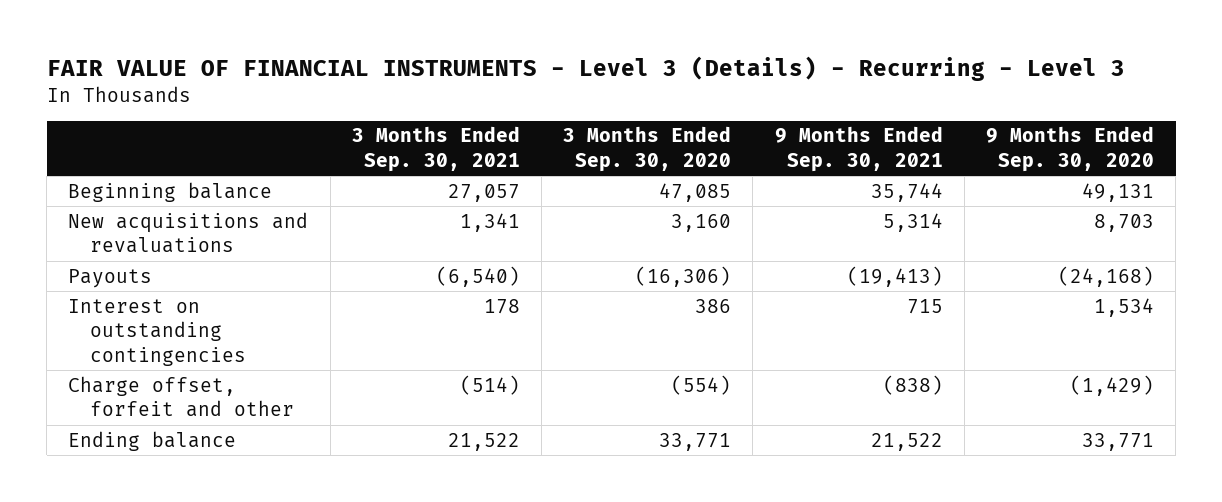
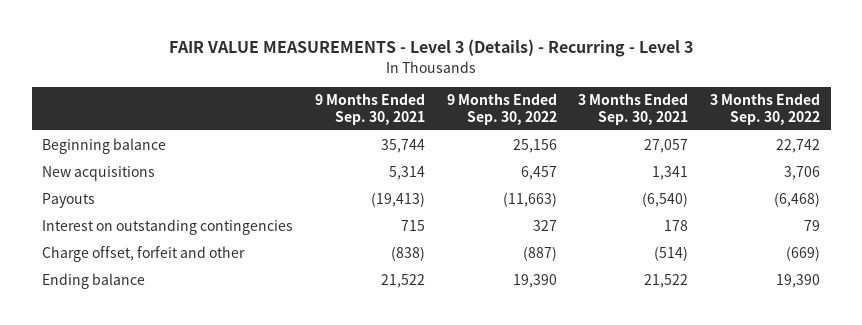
- FAIR VALUE OF FINANCIAL INSTRUMENTS - Level 3 (Details) - Recurring - Level 3
+ FAIR VALUE MEASUREMENTS - Level 3 (Details) - Recurring - Level 3
- | 3 Months Ended Sep. 30, 2021 | 3 Months Ended Sep. 30, 2020 | 9 Months Ended Sep. 30, 2021 | 9 Months Ended Sep. 30, 2020
+ | 9 Months Ended Sep. 30, 2021 | 9 Months Ended Sep. 30, 2022 | 3 Months Ended Sep. 30, 2021 | 3 Months Ended Sep. 30, 2022
- New acquisitions and revaluations | 1,341 | 3,160 | 5,314 | 8,703
+ New acquisitions | 5,314 | 6,457 | 1,341 | 3,706

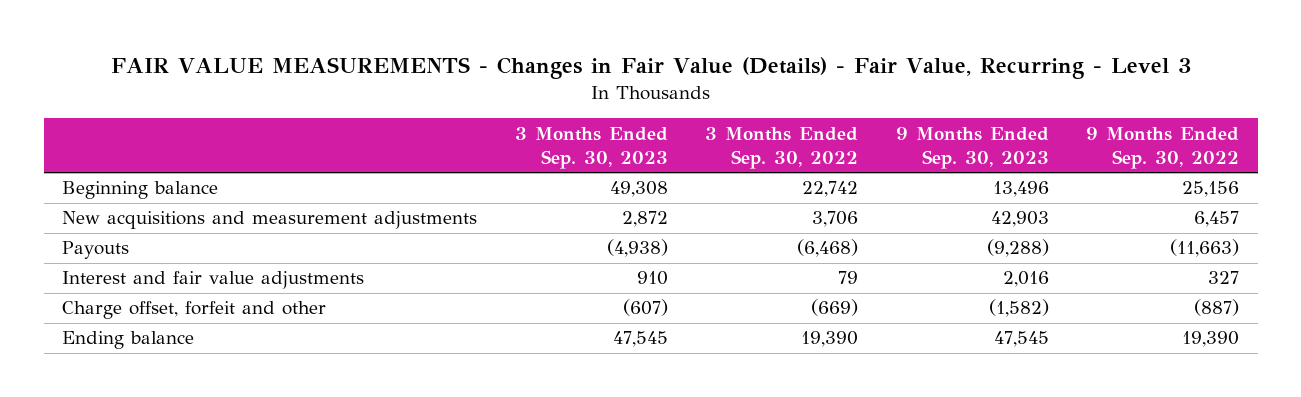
- FAIR VALUE MEASUREMENTS - Level 3 (Details) - Recurring - Level 3
+ FAIR VALUE MEASUREMENTS - Changes in Fair Value (Details) - Fair Value, Recurring - Level 3
- | 9 Months Ended Sep. 30, 2021 | 9 Months Ended Sep. 30, 2022 | 3 Months Ended Sep. 30, 2021 | 3 Months Ended Sep. 30, 2022
+ | 3 Months Ended Sep. 30, 2023 | 3 Months Ended Sep. 30, 2022 | 9 Months Ended Sep. 30, 2023 | 9 Months Ended Sep. 30, 2022
- New acquisitions | 5,314 | 6,457 | 1,341 | 3,706
+ New acquisitions and measurement adjustments | 2,872 | 3,706 | 42,903 | 6,457
- Interest on outstanding contingencies | 715 | 327 | 178 | 79
+ Interest and fair value adjustments | 910 | 79 | 2,016 | 327

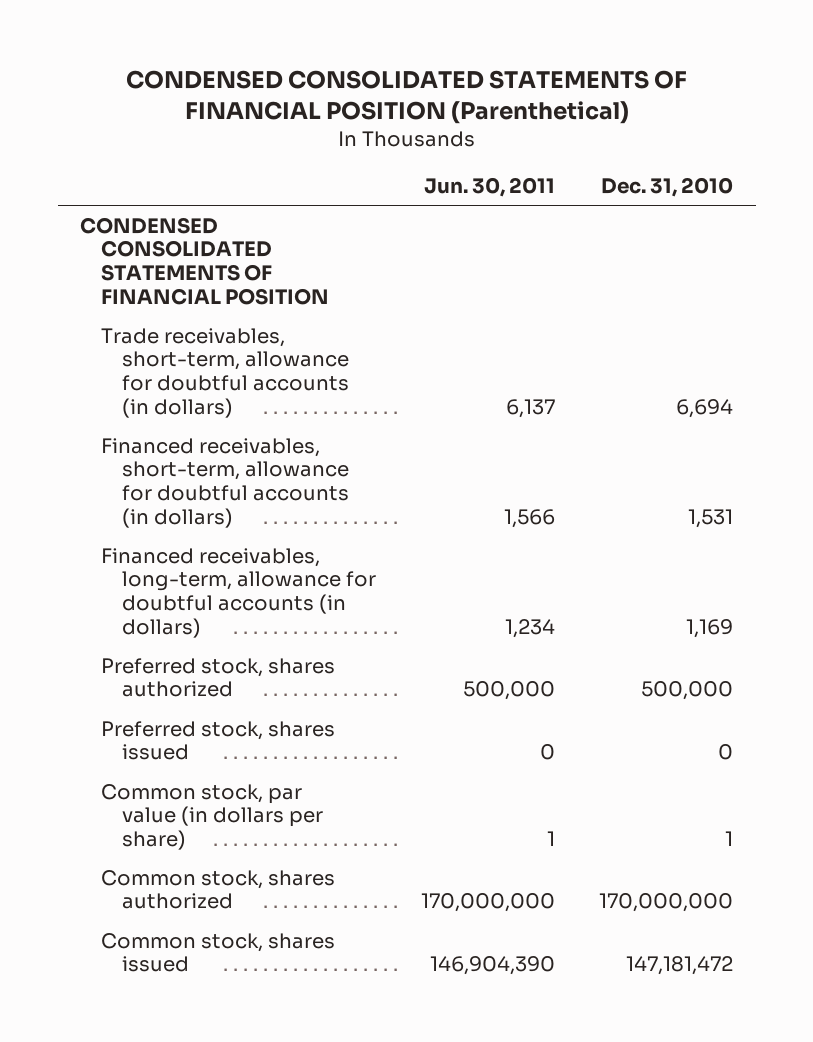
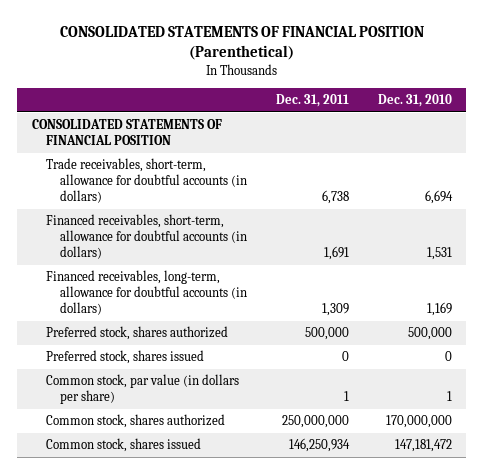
- CONDENSED CONSOLIDATED STATEMENTS OF FINANCIAL POSITION (Parenthetical)
+ CONSOLIDATED STATEMENTS OF FINANCIAL POSITION (Parenthetical)
- | Jun. 30, 2011 | Dec. 31, 2010
+ | Dec. 31, 2011 | Dec. 31, 2010
- CONDENSED CONSOLIDATED STATEMENTS OF FINANCIAL POSITION
+ CONSOLIDATED STATEMENTS OF FINANCIAL POSITION

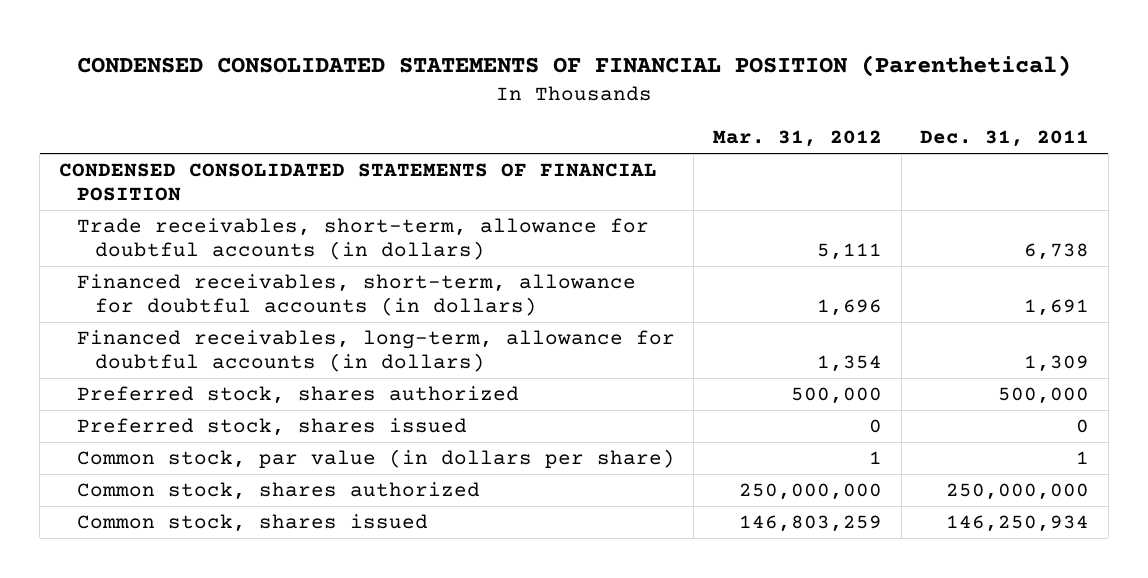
- CONSOLIDATED STATEMENTS OF FINANCIAL POSITION (Parenthetical)
+ CONDENSED CONSOLIDATED STATEMENTS OF FINANCIAL POSITION (Parenthetical)
- | Dec. 31, 2011 | Dec. 31, 2010
+ | Mar. 31, 2012 | Dec. 31, 2011
- CONSOLIDATED STATEMENTS OF FINANCIAL POSITION
+ CONDENSED CONSOLIDATED STATEMENTS OF FINANCIAL POSITION

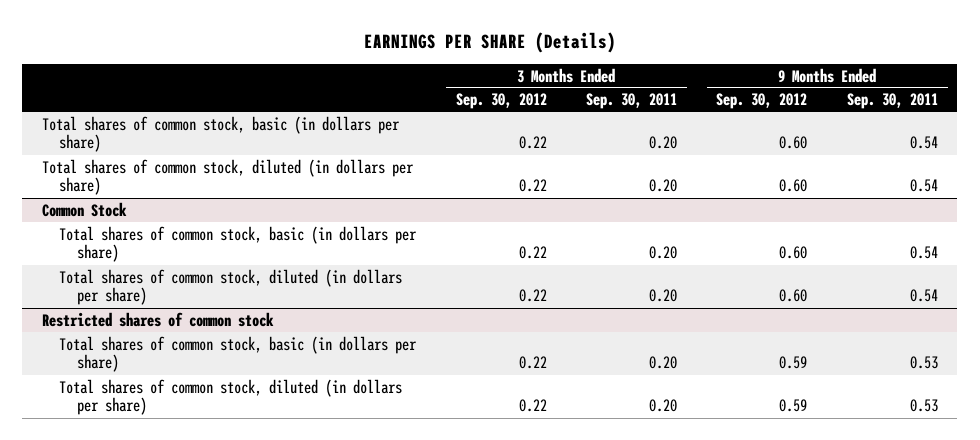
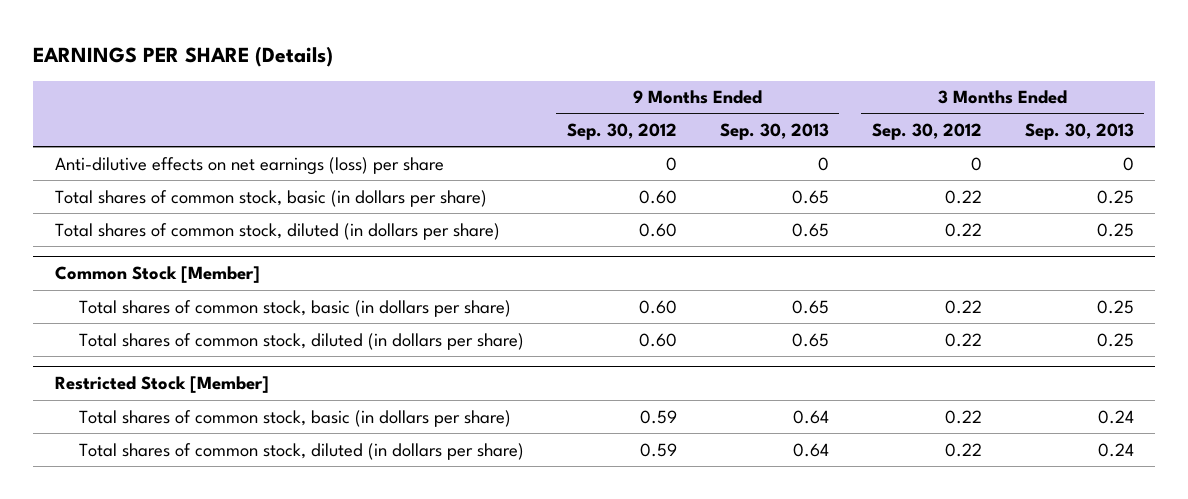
- | 3 Months Ended Sep. 30, 2012 | 3 Months Ended Sep. 30, 2011 | 9 Months Ended Sep. 30, 2012 | 9 Months Ended Sep. 30, 2011
+ | 9 Months Ended Sep. 30, 2012 | 9 Months Ended Sep. 30, 2013 | 3 Months Ended Sep. 30, 2012 | 3 Months Ended Sep. 30, 2013
+ Anti-dilutive effects on net earnings (loss) per share | 0 | 0 | 0 | 0
- Common Stock
+ Common Stock [Member]
- Restricted shares of common stock
+ Restricted Stock [Member]

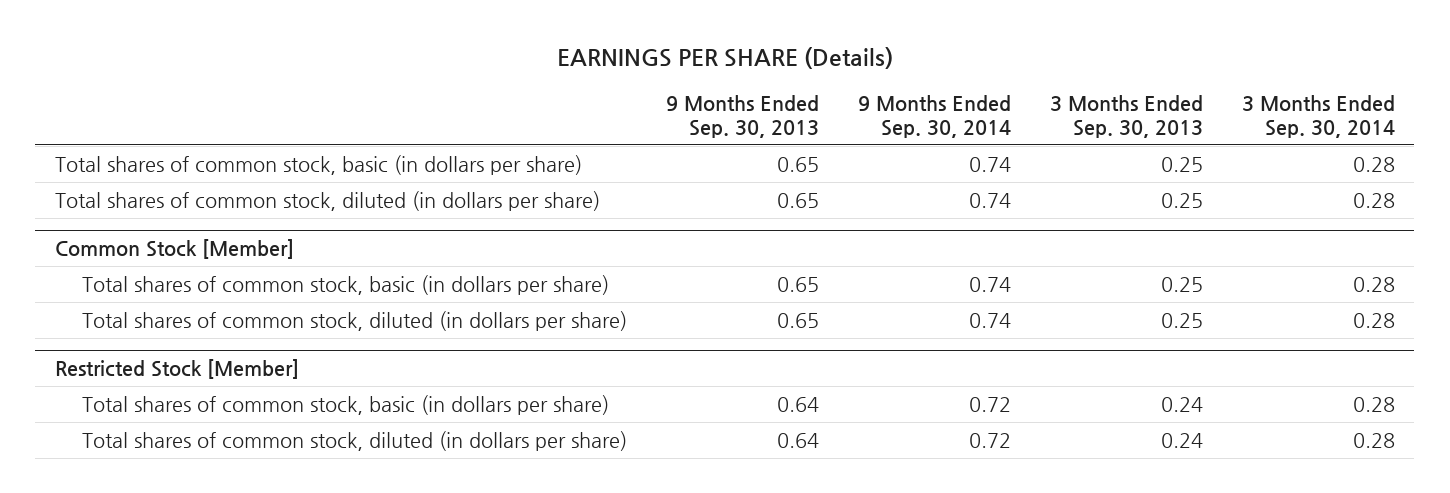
- | 9 Months Ended Sep. 30, 2012 | 9 Months Ended Sep. 30, 2013 | 3 Months Ended Sep. 30, 2012 | 3 Months Ended Sep. 30, 2013
+ | 9 Months Ended Sep. 30, 2013 | 9 Months Ended Sep. 30, 2014 | 3 Months Ended Sep. 30, 2013 | 3 Months Ended Sep. 30, 2014
- Anti-dilutive effects on net earnings (loss) per share | 0 | 0 | 0 | 0

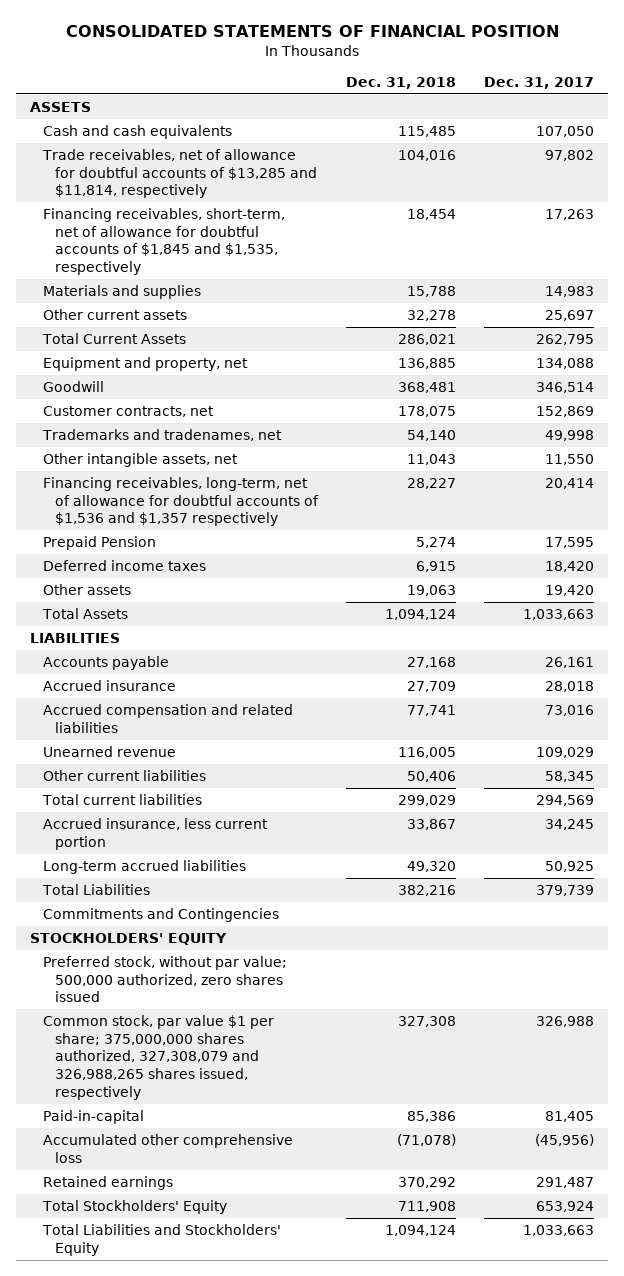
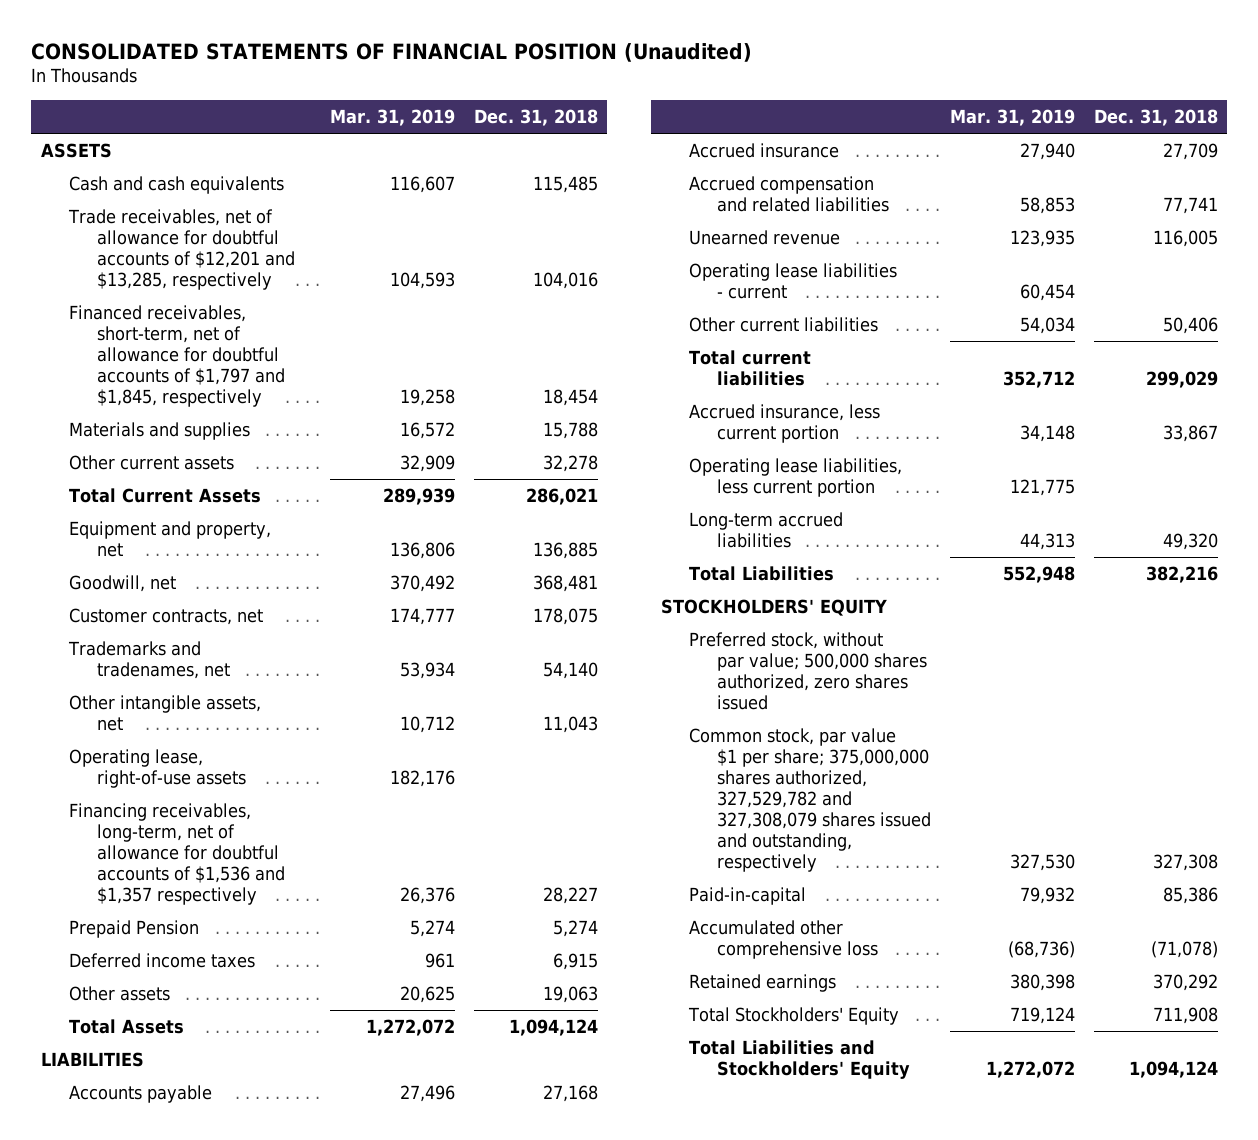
- CONSOLIDATED STATEMENTS OF FINANCIAL POSITION
+ CONSOLIDATED STATEMENTS OF FINANCIAL POSITION (Unaudited)
- | Dec. 31, 2018 | Dec. 31, 2017
+ | Mar. 31, 2019 | Dec. 31, 2018
- Trade receivables, net of allowance for doubtful accounts of $13,285 and $11,814, respectively | 104,016 | 97,802
- Financing receivables, short-term, net of allowance for doubtful accounts of $1,845 and $1,535, respectively | 18,454 | 17,263
+ Trade receivables, net of allowance for doubtful accounts of $12,201 and $13,285, respectively | 104,593 | 104,016
+ Financed receivables, short-term, net of allowance for doubtful accounts of $1,797 and $1,845, respectively | 19,258 | 18,454
- Goodwill | 368,481 | 346,514
+ Goodwill, net | 370,492 | 368,481
+ Operating lease, right-of-use assets | 182,176 |
+ Operating lease liabilities - current | 60,454 |
+ Operating lease liabilities, less current portion | 121,775 |
- Commitments and Contingencies
- Preferred stock, without par value; 500,000 authorized, zero shares issued
- Common stock, par value $1 per share; 375,000,000 shares authorized, 327,308,079 and 326,988,265 shares issued, respectively | 327,308 | 326,988
+ Preferred stock, without par value; 500,000 shares authorized, zero shares issued
+ Common stock, par value $1 per share; 375,000,000 shares authorized, 327,529,782 and 327,308,079 shares issued and outstanding, respectively | 327,530 | 327,308

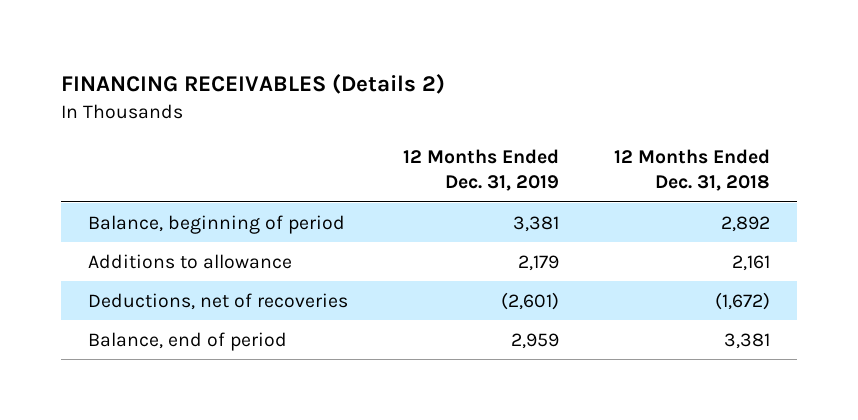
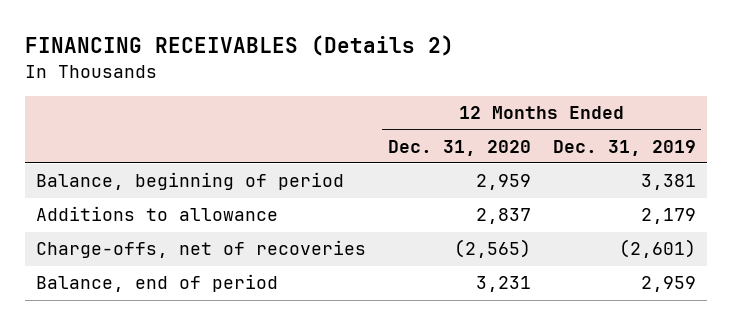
- | 12 Months Ended Dec. 31, 2019 | 12 Months Ended Dec. 31, 2018
+ | 12 Months Ended Dec. 31, 2020 | 12 Months Ended Dec. 31, 2019
- Deductions, net of recoveries | (2,601) | (1,672)
+ Charge-offs, net of recoveries | (2,565) | (2,601)

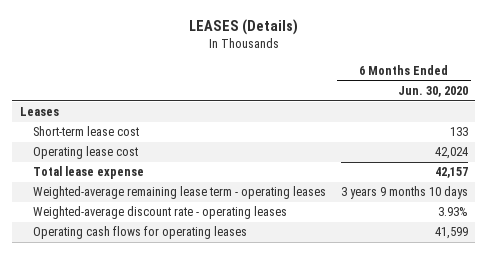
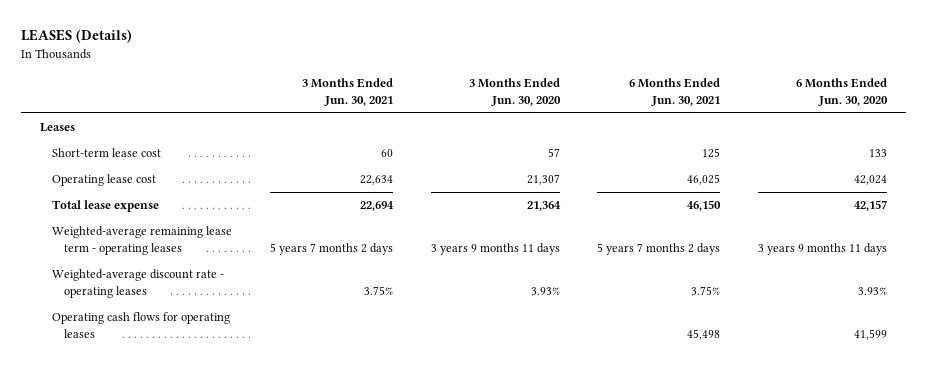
- | 6 Months Ended Jun. 30, 2020
+ | 3 Months Ended Jun. 30, 2021 | 3 Months Ended Jun. 30, 2020 | 6 Months Ended Jun. 30, 2021 | 6 Months Ended Jun. 30, 2020
- Weighted-average remaining lease term - operating leases | 3 years 9 months 10 days
+ Weighted-average remaining lease term - operating leases | 5 years 7 months 2 days | 3 years 9 months 11 days | 5 years 7 months 2 days | 3 years 9 months 11 days

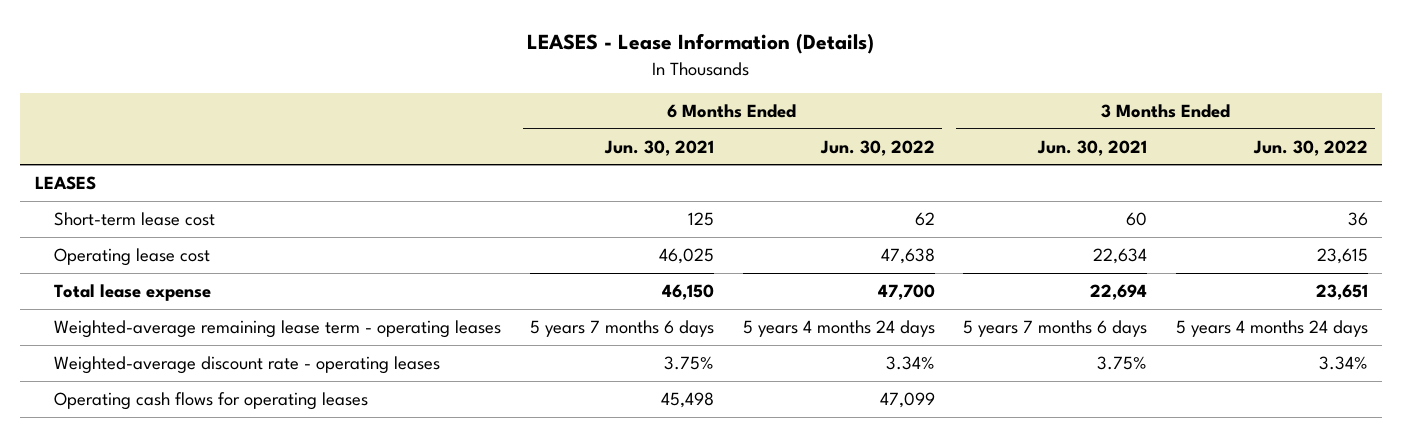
- LEASES (Details)
+ LEASES - Lease Information (Details)
- | 3 Months Ended Jun. 30, 2021 | 3 Months Ended Jun. 30, 2020 | 6 Months Ended Jun. 30, 2021 | 6 Months Ended Jun. 30, 2020
+ | 6 Months Ended Jun. 30, 2021 | 6 Months Ended Jun. 30, 2022 | 3 Months Ended Jun. 30, 2021 | 3 Months Ended Jun. 30, 2022
- Leases
+ LEASES
- Weighted-average remaining lease term - operating leases | 5 years 7 months 2 days | 3 years 9 months 11 days | 5 years 7 months 2 days | 3 years 9 months 11 days
+ Weighted-average remaining lease term - operating leases | 5 years 7 months 6 days | 5 years 4 months 24 days | 5 years 7 months 6 days | 5 years 4 months 24 days

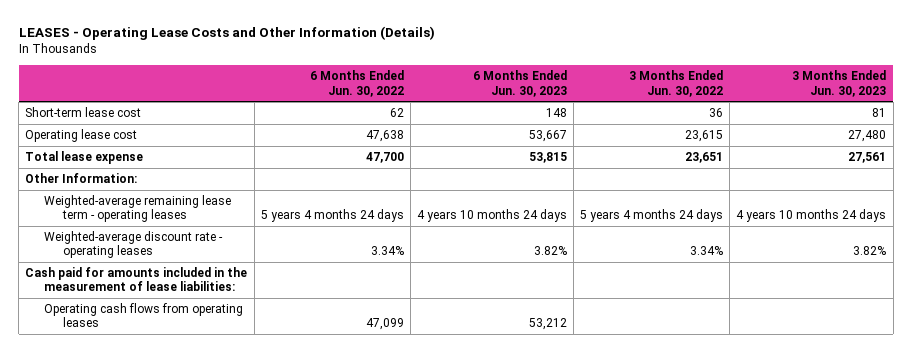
- LEASES - Lease Information (Details)
+ LEASES - Operating Lease Costs and Other Information (Details)
- | 6 Months Ended Jun. 30, 2021 | 6 Months Ended Jun. 30, 2022 | 3 Months Ended Jun. 30, 2021 | 3 Months Ended Jun. 30, 2022
+ | 6 Months Ended Jun. 30, 2022 | 6 Months Ended Jun. 30, 2023 | 3 Months Ended Jun. 30, 2022 | 3 Months Ended Jun. 30, 2023
- LEASES
+ Other Information:
- Operating cash flows for operating leases | 45,498 | 47,099 | |
+ Cash paid for amounts included in the measurement of lease liabilities:
+ Operating cash flows from operating leases | 47,099 | 53,212 | |

